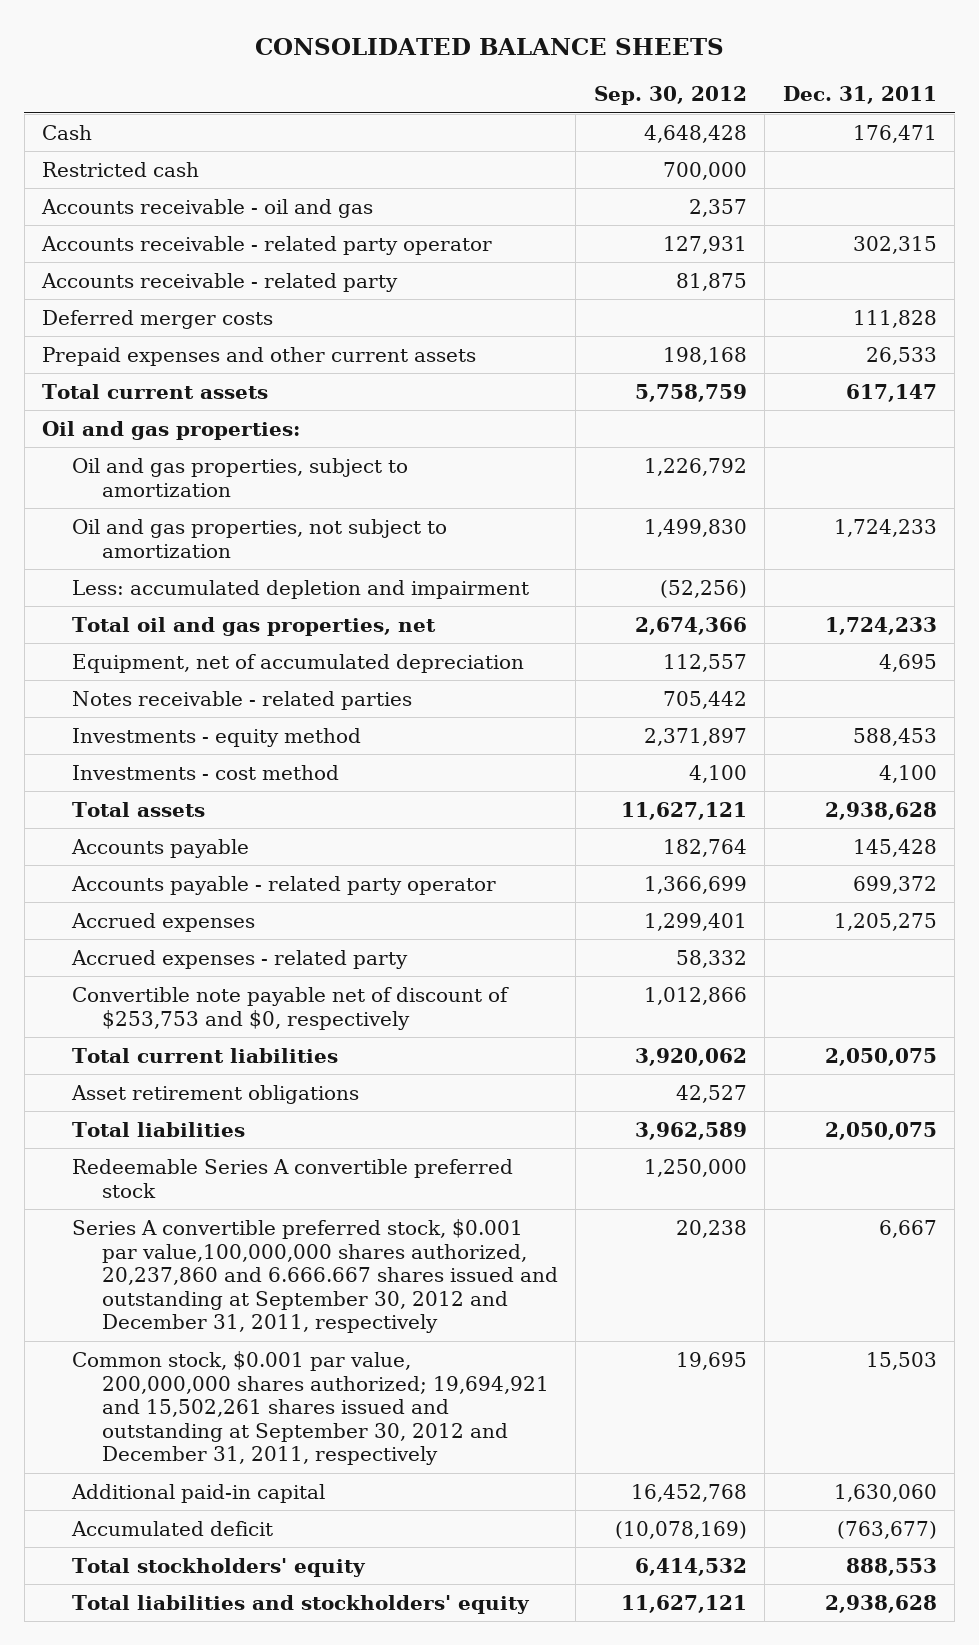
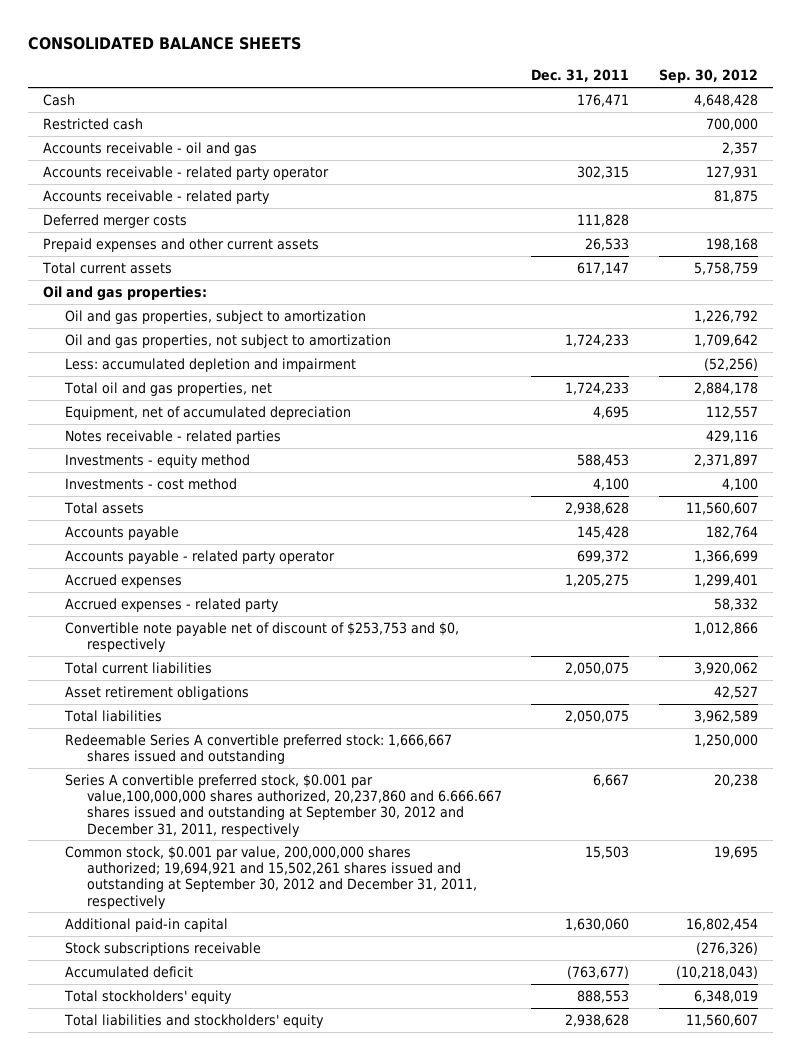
- | Sep. 30, 2012 | Dec. 31, 2011
+ | Dec. 31, 2011 | Sep. 30, 2012
- Oil and gas properties, not subject to amortization | 1,499,830 | 1,724,233
+ Oil and gas properties, not subject to amortization | 1,724,233 | 1,709,642
- Total oil and gas properties, net | 2,674,366 | 1,724,233
+ Total oil and gas properties, net | 1,724,233 | 2,884,178
- Notes receivable - related parties | 705,442 |
+ Notes receivable - related parties | | 429,116
- Total assets | 11,627,121 | 2,938,628
+ Total assets | 2,938,628 | 11,560,607
- Redeemable Series A convertible preferred stock | 1,250,000 |
+ Redeemable Series A convertible preferred stock: 1,666,667 shares issued and outstanding | | 1,250,000
- Additional paid-in capital | 16,452,768 | 1,630,060
- Accumulated deficit | (10,078,169) | (763,677)
- Total stockholders' equity | 6,414,532 | 888,553
- Total liabilities and stockholders' equity | 11,627,121 | 2,938,628
+ Additional paid-in capital | 1,630,060 | 16,802,454
+ Stock subscriptions receivable | | (276,326)
+ Accumulated deficit | (763,677) | (10,218,043)
+ Total stockholders' equity | 888,553 | 6,348,019
+ Total liabilities and stockholders' equity | 2,938,628 | 11,560,607

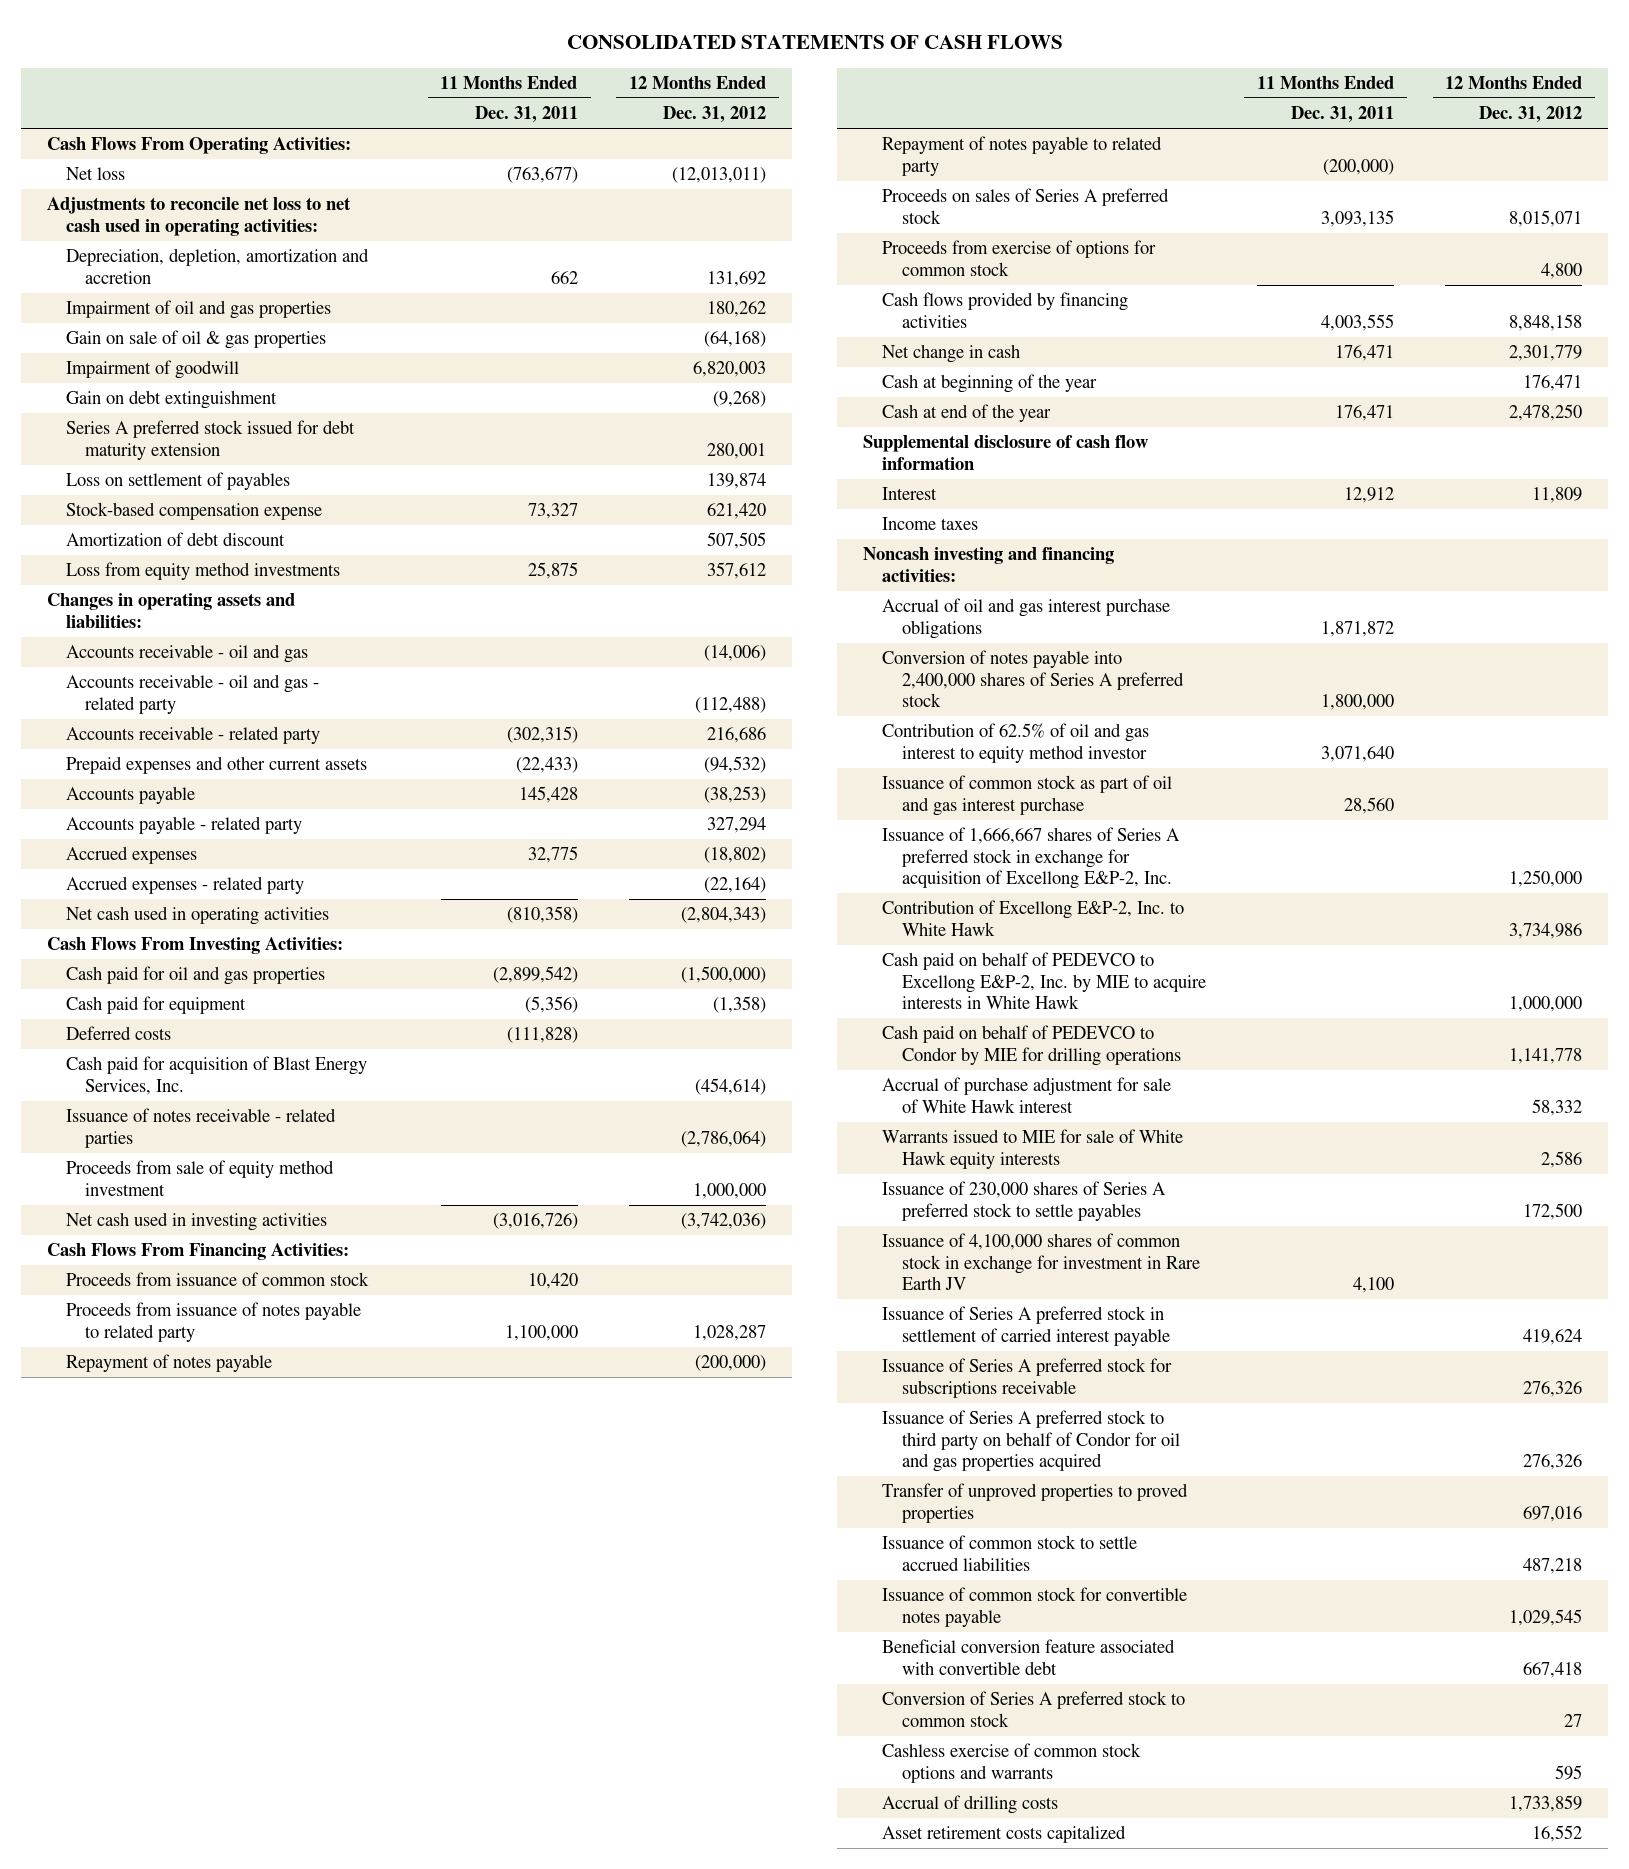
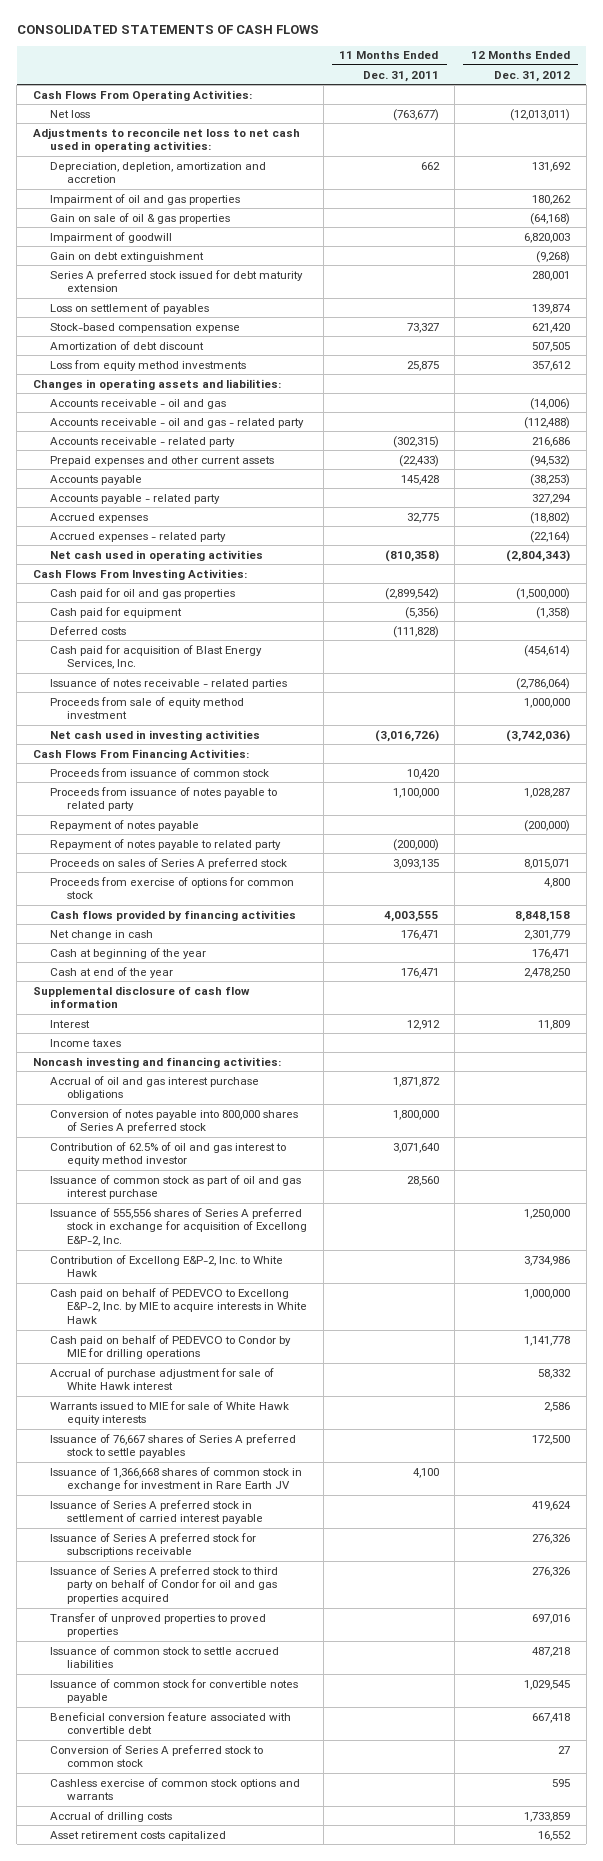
- Conversion of notes payable into 2,400,000 shares of Series A preferred stock | 1,800,000 |
+ Conversion of notes payable into 800,000 shares of Series A preferred stock | 1,800,000 |
- Issuance of 1,666,667 shares of Series A preferred stock in exchange for acquisition of Excellong E&P-2, Inc. | | 1,250,000
+ Issuance of 555,556 shares of Series A preferred stock in exchange for acquisition of Excellong E&P-2, Inc. | | 1,250,000
- Issuance of 230,000 shares of Series A preferred stock to settle payables | | 172,500
- Issuance of 4,100,000 shares of common stock in exchange for investment in Rare Earth JV | 4,100 |
+ Issuance of 76,667 shares of Series A preferred stock to settle payables | | 172,500
+ Issuance of 1,366,668 shares of common stock in exchange for investment in Rare Earth JV | 4,100 |

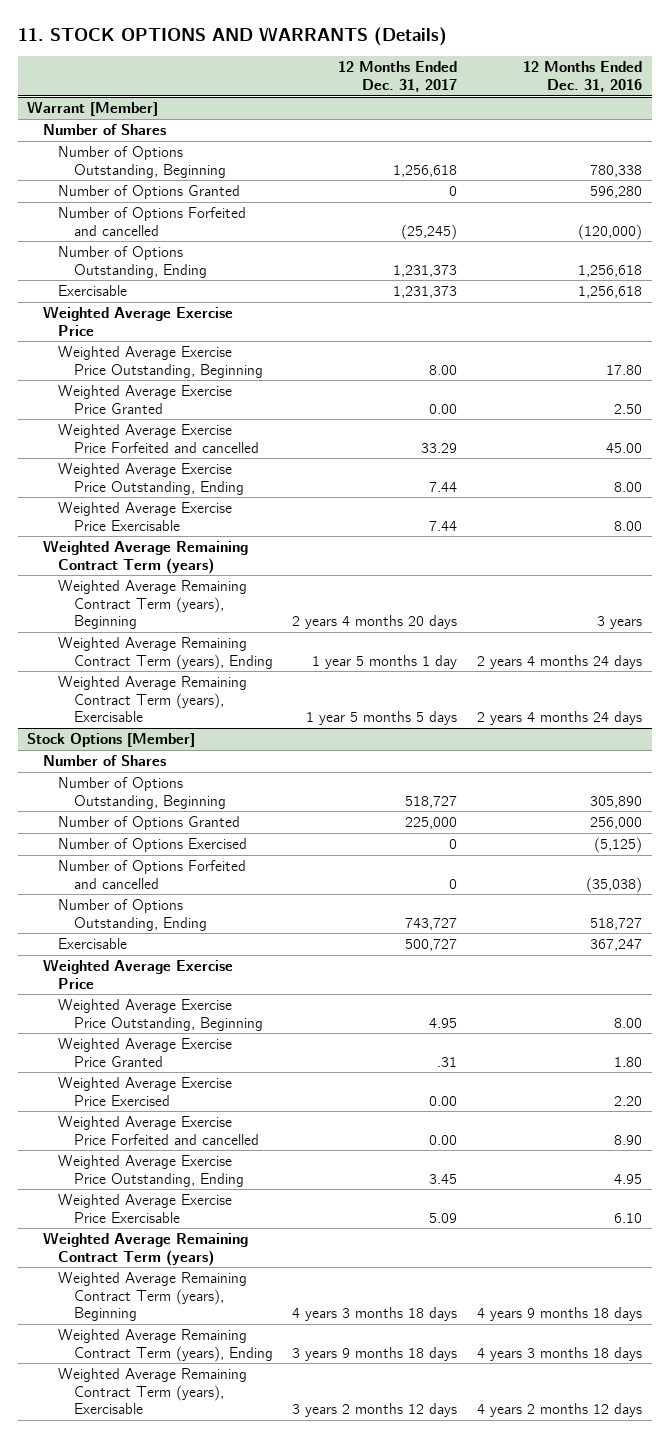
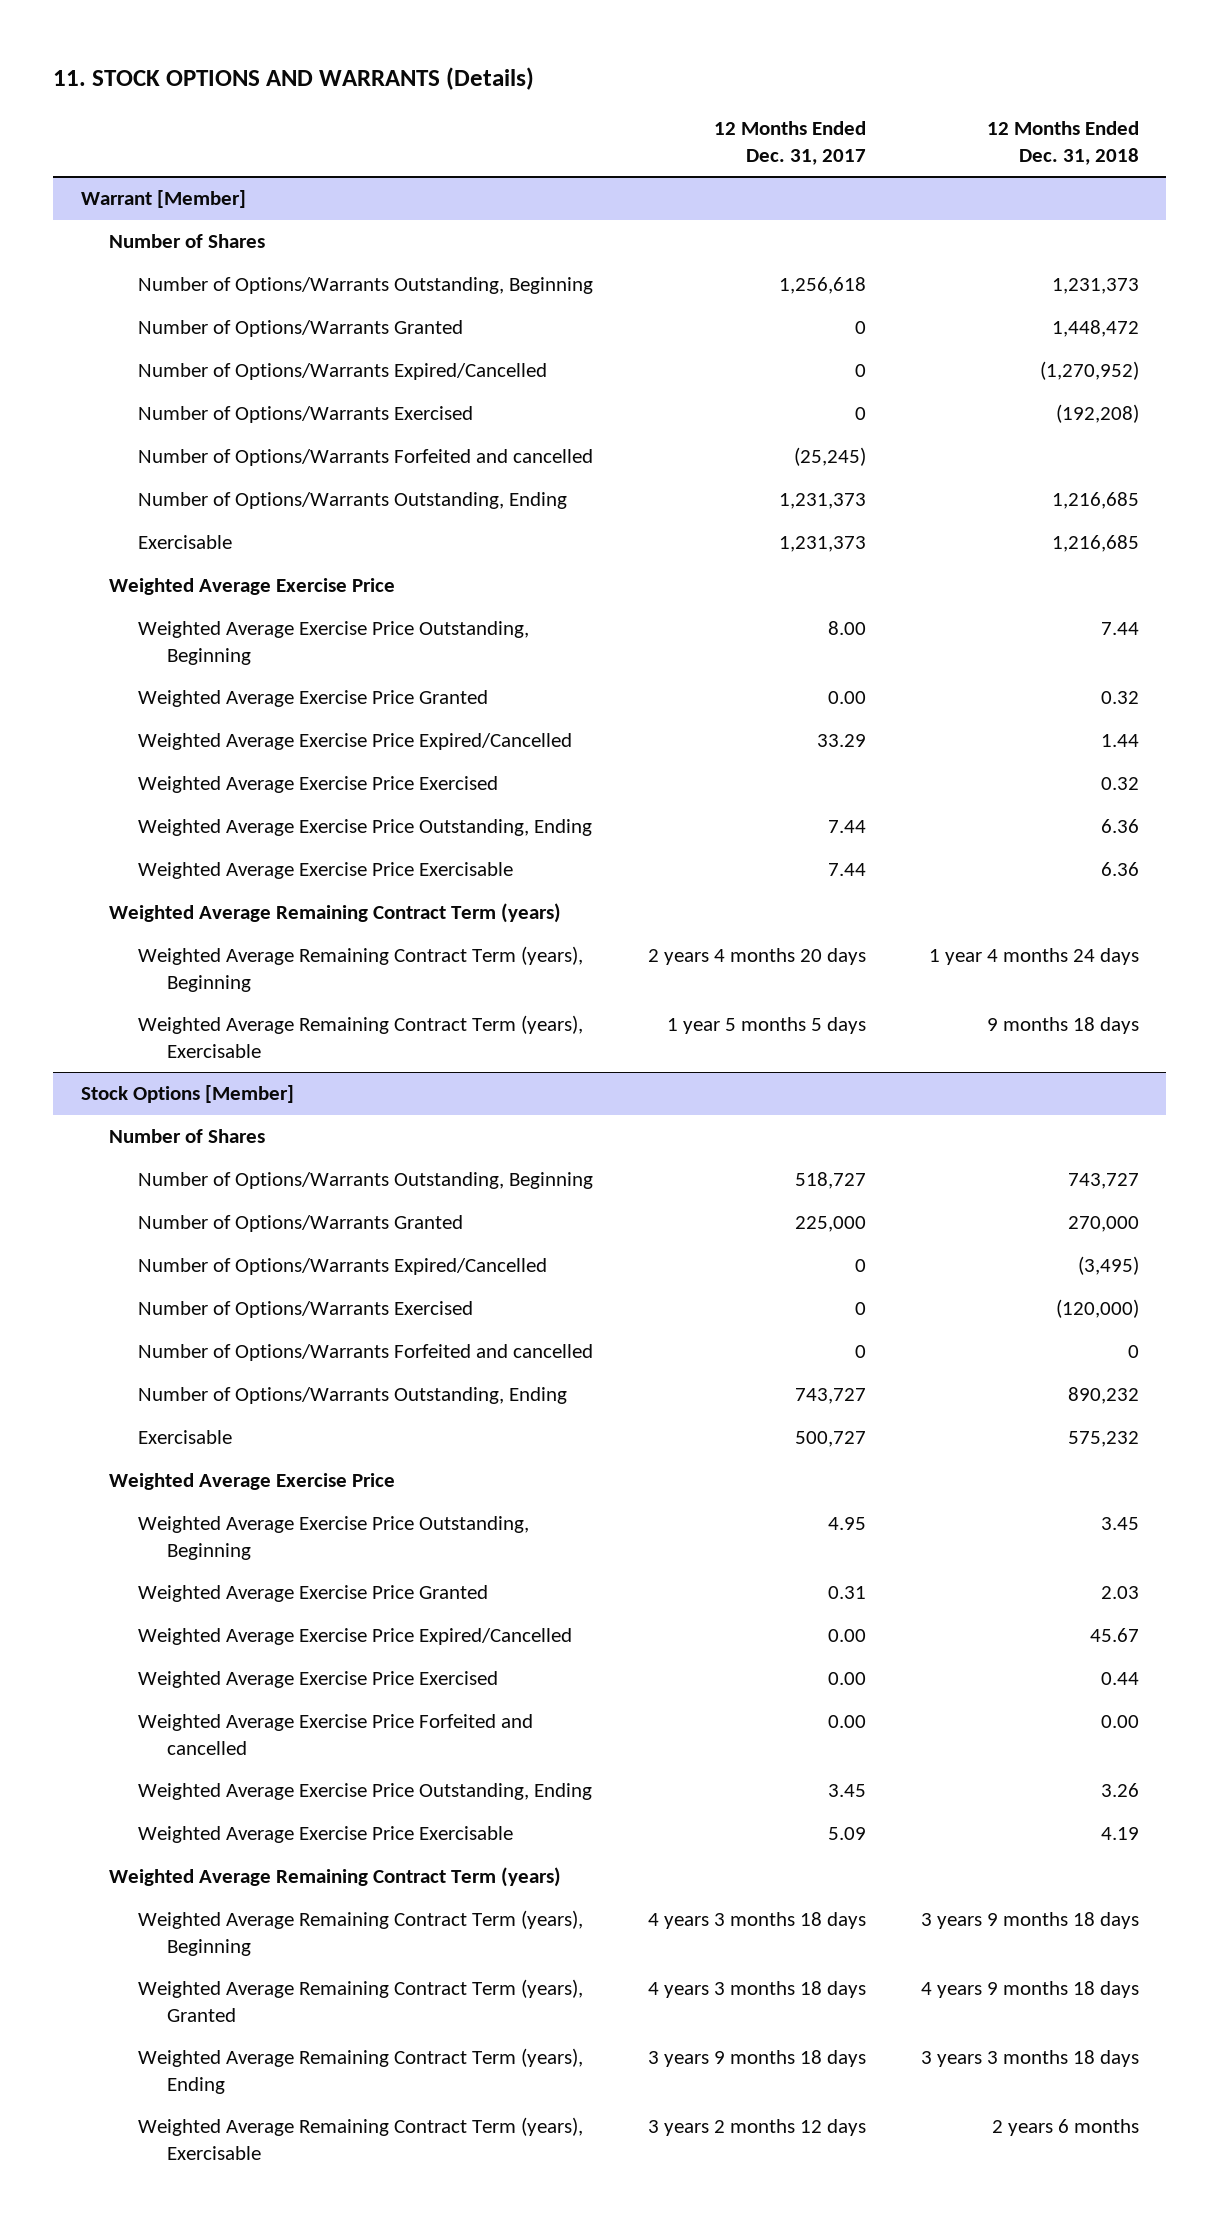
- | 12 Months Ended Dec. 31, 2017 | 12 Months Ended Dec. 31, 2016
+ | 12 Months Ended Dec. 31, 2017 | 12 Months Ended Dec. 31, 2018
@ Warrant [Member]
- Number of Options Outstanding, Beginning | 1,256,618 | 780,338
- Number of Options Granted | 0 | 596,280
- Number of Options Forfeited and cancelled | (25,245) | (120,000)
- Number of Options Outstanding, Ending | 1,231,373 | 1,256,618
+ Number of Options/Warrants Outstanding, Beginning | 1,256,618 | 1,231,373
+ Number of Options/Warrants Granted | 0 | 1,448,472
+ Number of Options/Warrants Expired/Cancelled | 0 | (1,270,952)
+ Number of Options/Warrants Exercised | 0 | (192,208)
+ Number of Options/Warrants Forfeited and cancelled | (25,245) |
+ Number of Options/Warrants Outstanding, Ending | 1,231,373 | 1,216,685
- Weighted Average Exercise Price Forfeited and cancelled | 33.29 | 45.00
+ Weighted Average Exercise Price Expired/Cancelled | 33.29 | 1.44
+ Weighted Average Exercise Price Exercised | | 0.32
- Weighted Average Remaining Contract Term (years), Ending | 1 year 5 months 1 day | 2 years 4 months 24 days
@ Stock Options [Member]
- Number of Options Outstanding, Beginning | 518,727 | 305,890
- Number of Options Granted | 225,000 | 256,000
- Number of Options Exercised | 0 | (5,125)
- Number of Options Forfeited and cancelled | 0 | (35,038)
- Number of Options Outstanding, Ending | 743,727 | 518,727
+ Number of Options/Warrants Outstanding, Beginning | 518,727 | 743,727
+ Number of Options/Warrants Granted | 225,000 | 270,000
+ Number of Options/Warrants Expired/Cancelled | 0 | (3,495)
+ Number of Options/Warrants Exercised | 0 | (120,000)
+ Number of Options/Warrants Forfeited and cancelled | 0 | 0
+ Number of Options/Warrants Outstanding, Ending | 743,727 | 890,232
- Weighted Average Exercise Price Granted | .31 | 1.80
+ Weighted Average Exercise Price Granted | 0.31 | 2.03
+ Weighted Average Exercise Price Expired/Cancelled | 0.00 | 45.67
+ Weighted Average Remaining Contract Term (years), Granted | 4 years 3 months 18 days | 4 years 9 months 18 days

